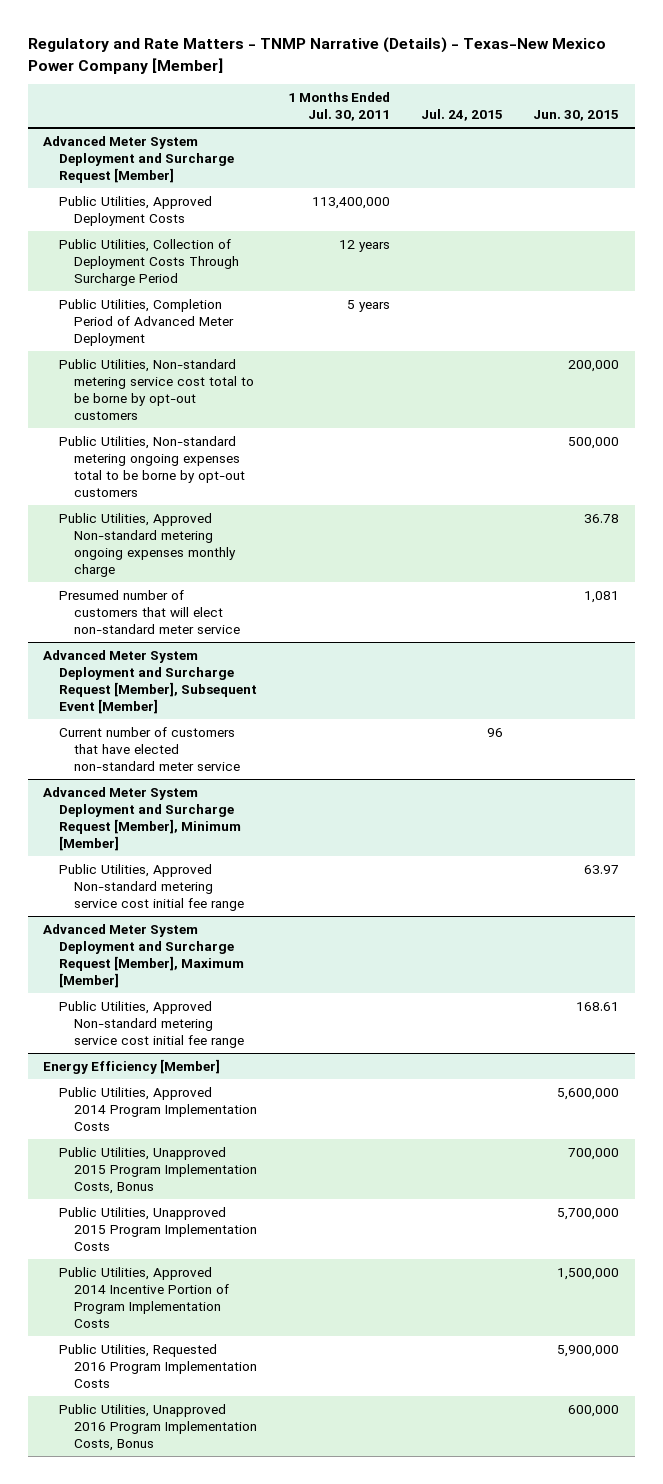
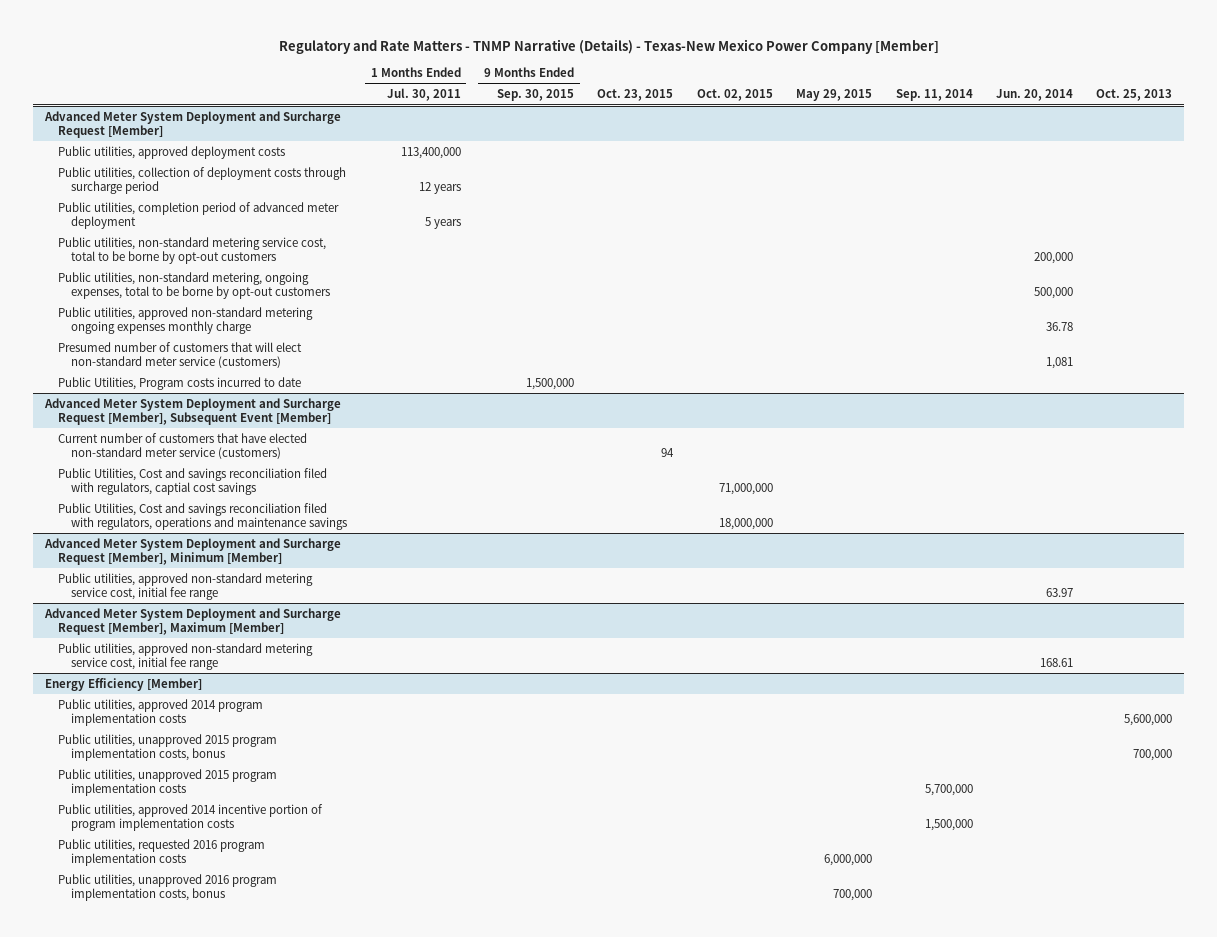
- | 1 Months Ended Jul. 30, 2011 | Jul. 24, 2015 | Jun. 30, 2015
+ | 1 Months Ended Jul. 30, 2011 | 9 Months Ended Sep. 30, 2015 | Oct. 23, 2015 | Oct. 02, 2015 | May 29, 2015 | Sep. 11, 2014 | Jun. 20, 2014 | Oct. 25, 2013
@ Advanced Meter System Deployment and Surcharge Request [Member]
- Public Utilities, Approved Deployment Costs | 113,400,000 | |
- Public Utilities, Collection of Deployment Costs Through Surcharge Period | 12 years | |
- Public Utilities, Completion Period of Advanced Meter Deployment | 5 years | |
- Public Utilities, Non-standard metering service cost total to be borne by opt-out customers | | | 200,000
- Public Utilities, Non-standard metering ongoing expenses total to be borne by opt-out customers | | | 500,000
- Public Utilities, Approved Non-standard metering ongoing expenses monthly charge | | | 36.78
- Presumed number of customers that will elect non-standard meter service | | | 1,081
+ Public utilities, approved deployment costs | 113,400,000 | | | | | | |
+ Public utilities, collection of deployment costs through surcharge period | 12 years | | | | | | |
+ Public utilities, completion period of advanced meter deployment | 5 years | | | | | | |
+ Public utilities, non-standard metering service cost, total to be borne by opt-out customers | | | | | | | 200,000 |
+ Public utilities, non-standard metering, ongoing expenses, total to be borne by opt-out customers | | | | | | | 500,000 |
+ Public utilities, approved non-standard metering ongoing expenses monthly charge | | | | | | | 36.78 |
+ Presumed number of customers that will elect non-standard meter service (customers) | | | | | | | 1,081 |
+ Public Utilities, Program costs incurred to date | | 1,500,000 | | | | | |
@ Advanced Meter System Deployment and Surcharge Request [Member], Subsequent Event [Member]
- Current number of customers that have elected non-standard meter service | | 96 |
+ Current number of customers that have elected non-standard meter service (customers) | | | 94 | | | | |
+ Public Utilities, Cost and savings reconciliation filed with regulators, captial cost savings | | | | 71,000,000 | | | |
+ Public Utilities, Cost and savings reconciliation filed with regulators, operations and maintenance savings | | | | 18,000,000 | | | |
@ Advanced Meter System Deployment and Surcharge Request [Member], Minimum [Member]
- Public Utilities, Approved Non-standard metering service cost initial fee range | | | 63.97
+ Public utilities, approved non-standard metering service cost, initial fee range | | | | | | | 63.97 |
@ Advanced Meter System Deployment and Surcharge Request [Member], Maximum [Member]
- Public Utilities, Approved Non-standard metering service cost initial fee range | | | 168.61
+ Public utilities, approved non-standard metering service cost, initial fee range | | | | | | | 168.61 |
@ Energy Efficiency [Member]
- Public Utilities, Approved 2014 Program Implementation Costs | | | 5,600,000
- Public Utilities, Unapproved 2015 Program Implementation Costs, Bonus | | | 700,000
- Public Utilities, Unapproved 2015 Program Implementation Costs | | | 5,700,000
- Public Utilities, Approved 2014 Incentive Portion of Program Implementation Costs | | | 1,500,000
- Public Utilities, Requested 2016 Program Implementation Costs | | | 5,900,000
- Public Utilities, Unapproved 2016 Program Implementation Costs, Bonus | | | 600,000
+ Public utilities, approved 2014 program implementation costs | | | | | | | | 5,600,000
+ Public utilities, unapproved 2015 program implementation costs, bonus | | | | | | | | 700,000
+ Public utilities, unapproved 2015 program implementation costs | | | | | | 5,700,000 | |
+ Public utilities, approved 2014 incentive portion of program implementation costs | | | | | | 1,500,000 | |
+ Public utilities, requested 2016 program implementation costs | | | | | 6,000,000 | | |
+ Public utilities, unapproved 2016 program implementation costs, bonus | | | | | 700,000 | | |

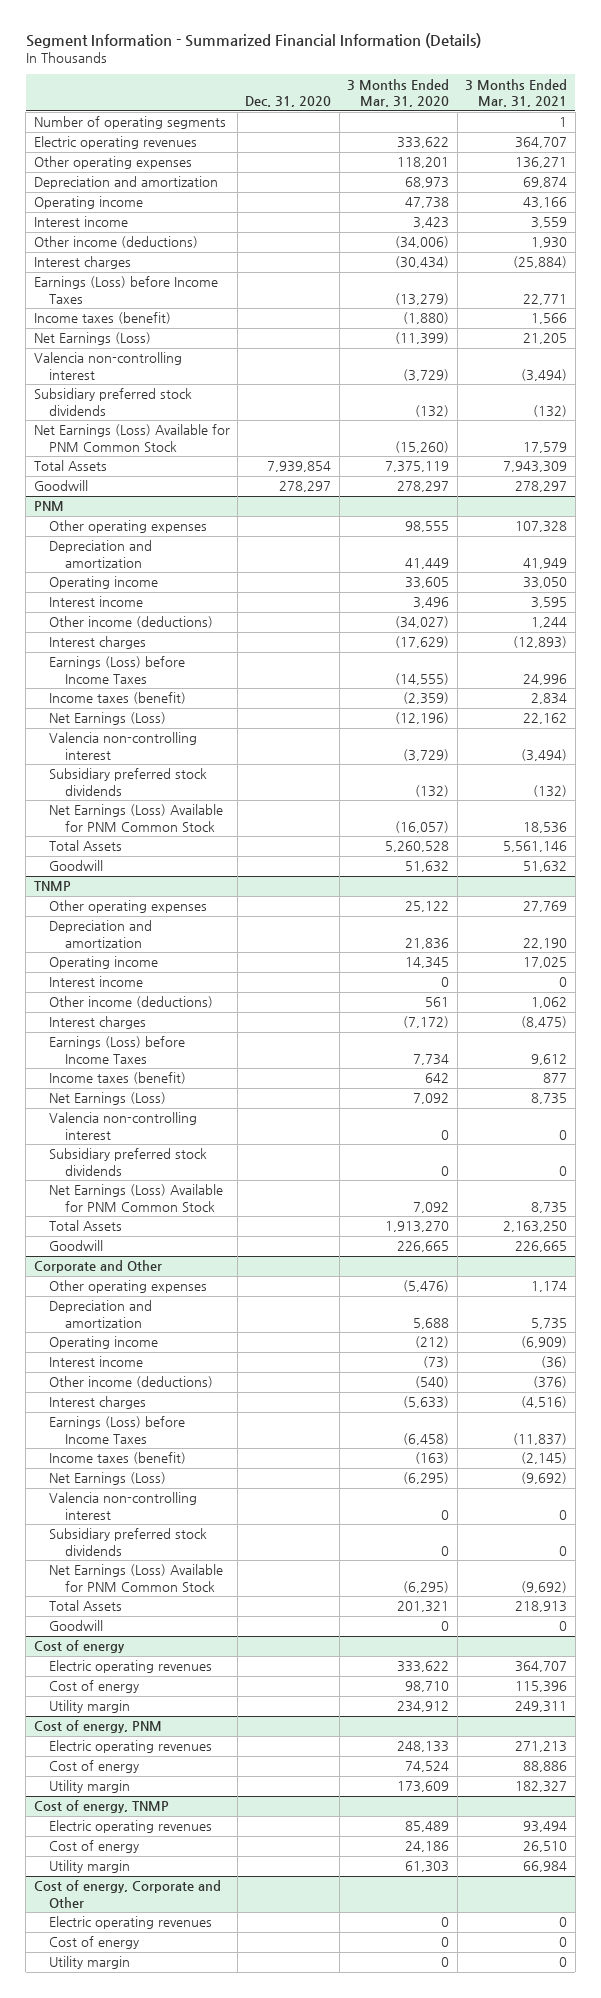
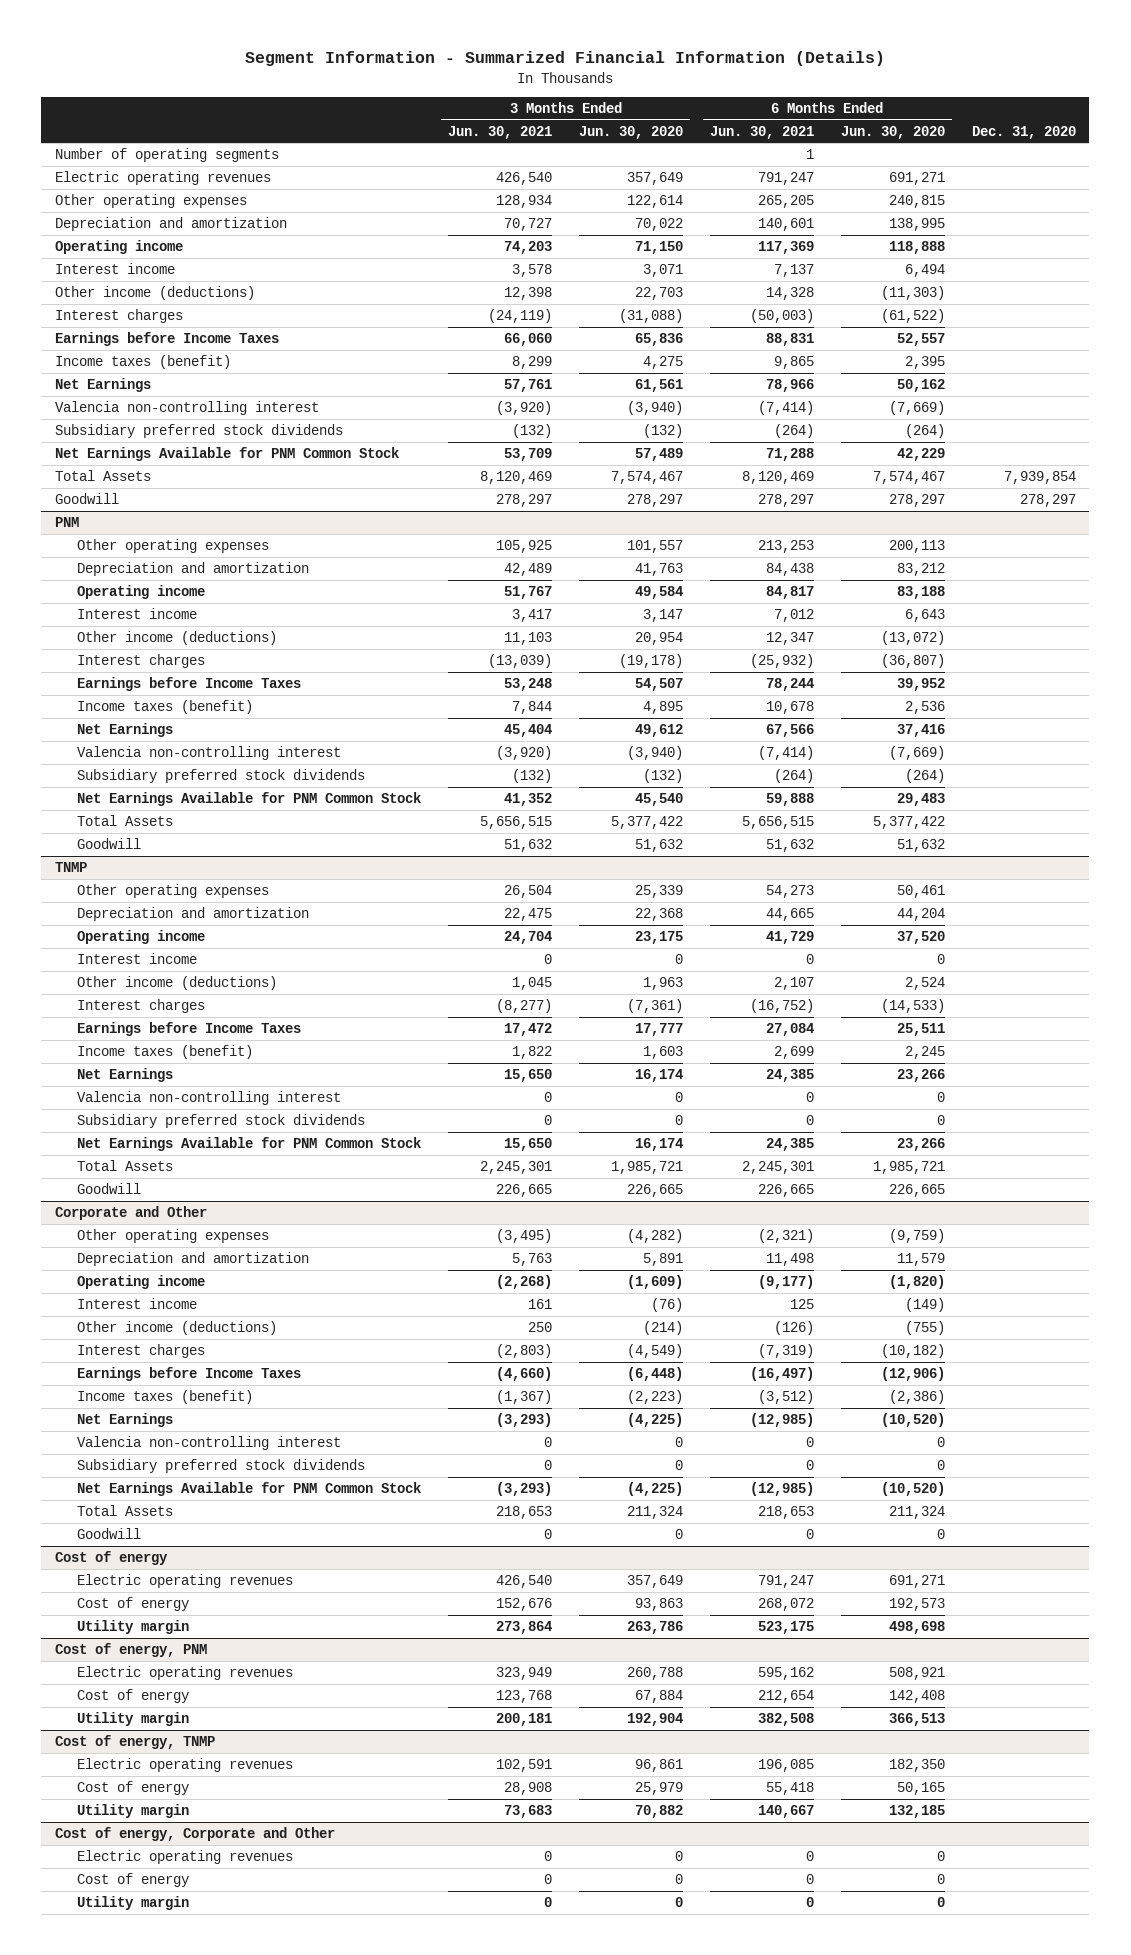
- | Dec. 31, 2020 | 3 Months Ended Mar. 31, 2020 | 3 Months Ended Mar. 31, 2021
+ | 3 Months Ended Jun. 30, 2021 | 3 Months Ended Jun. 30, 2020 | 6 Months Ended Jun. 30, 2021 | 6 Months Ended Jun. 30, 2020 | Dec. 31, 2020
- Earnings (Loss) before Income Taxes | | (13,279) | 22,771
+ Earnings before Income Taxes | 66,060 | 65,836 | 88,831 | 52,557 |
- Net Earnings (Loss) | | (11,399) | 21,205
+ Net Earnings | 57,761 | 61,561 | 78,966 | 50,162 |
- Net Earnings (Loss) Available for PNM Common Stock | | (15,260) | 17,579
+ Net Earnings Available for PNM Common Stock | 53,709 | 57,489 | 71,288 | 42,229 |
@ PNM
- Earnings (Loss) before Income Taxes | | (14,555) | 24,996
+ Earnings before Income Taxes | 53,248 | 54,507 | 78,244 | 39,952 |
- Net Earnings (Loss) | | (12,196) | 22,162
+ Net Earnings | 45,404 | 49,612 | 67,566 | 37,416 |
- Net Earnings (Loss) Available for PNM Common Stock | | (16,057) | 18,536
+ Net Earnings Available for PNM Common Stock | 41,352 | 45,540 | 59,888 | 29,483 |
@ TNMP
- Earnings (Loss) before Income Taxes | | 7,734 | 9,612
+ Earnings before Income Taxes | 17,472 | 17,777 | 27,084 | 25,511 |
- Net Earnings (Loss) | | 7,092 | 8,735
+ Net Earnings | 15,650 | 16,174 | 24,385 | 23,266 |
- Net Earnings (Loss) Available for PNM Common Stock | | 7,092 | 8,735
+ Net Earnings Available for PNM Common Stock | 15,650 | 16,174 | 24,385 | 23,266 |
@ Corporate and Other
- Earnings (Loss) before Income Taxes | | (6,458) | (11,837)
+ Earnings before Income Taxes | (4,660) | (6,448) | (16,497) | (12,906) |
- Net Earnings (Loss) | | (6,295) | (9,692)
+ Net Earnings | (3,293) | (4,225) | (12,985) | (10,520) |
- Net Earnings (Loss) Available for PNM Common Stock | | (6,295) | (9,692)
+ Net Earnings Available for PNM Common Stock | (3,293) | (4,225) | (12,985) | (10,520) |

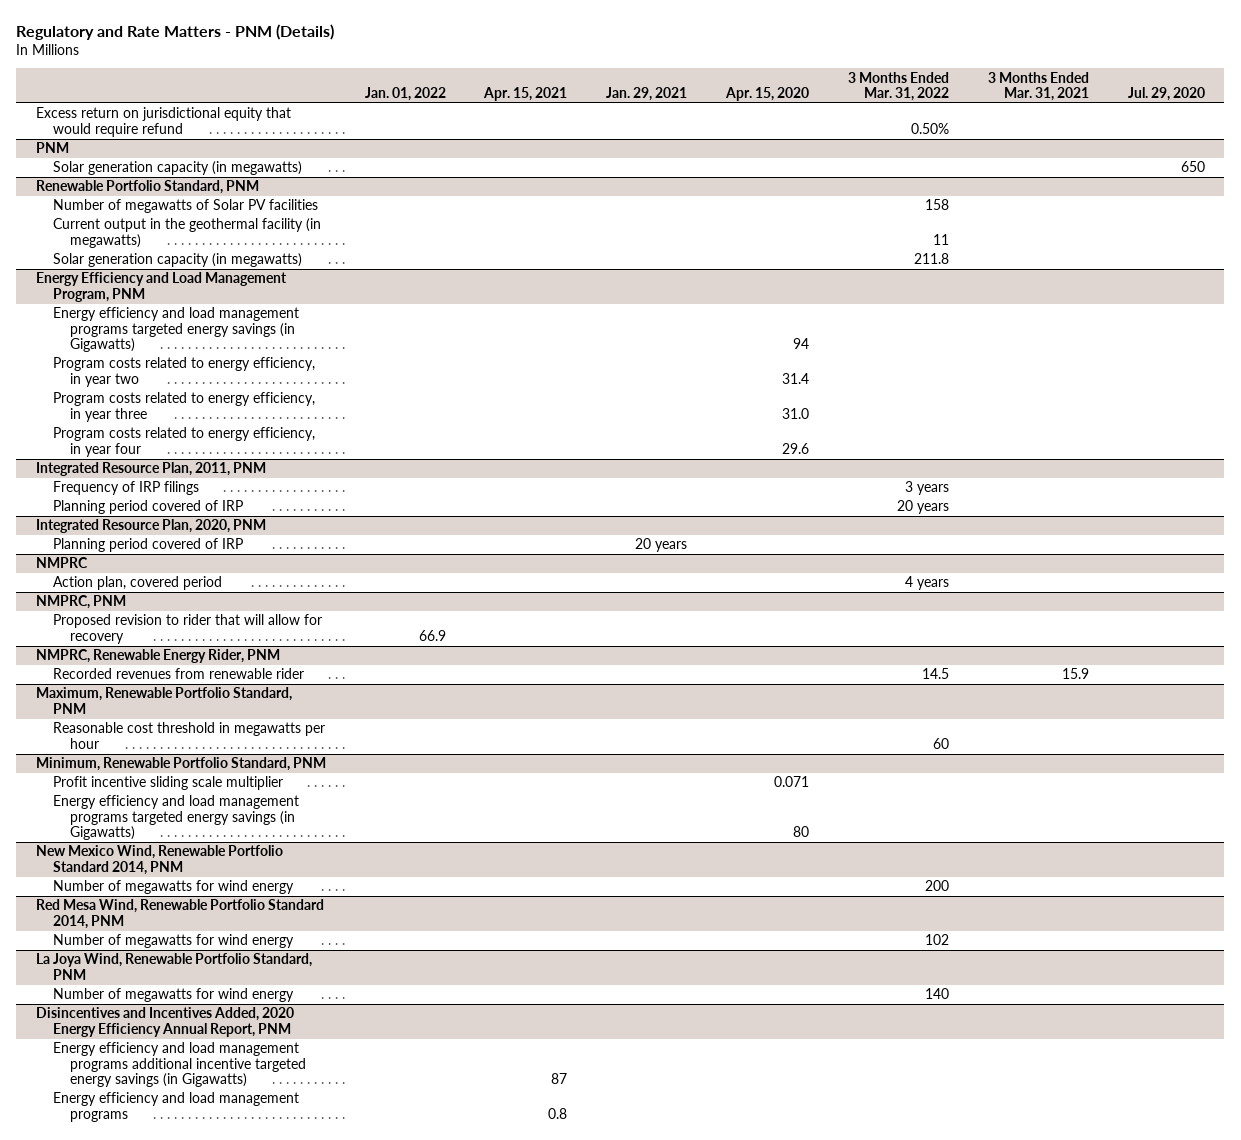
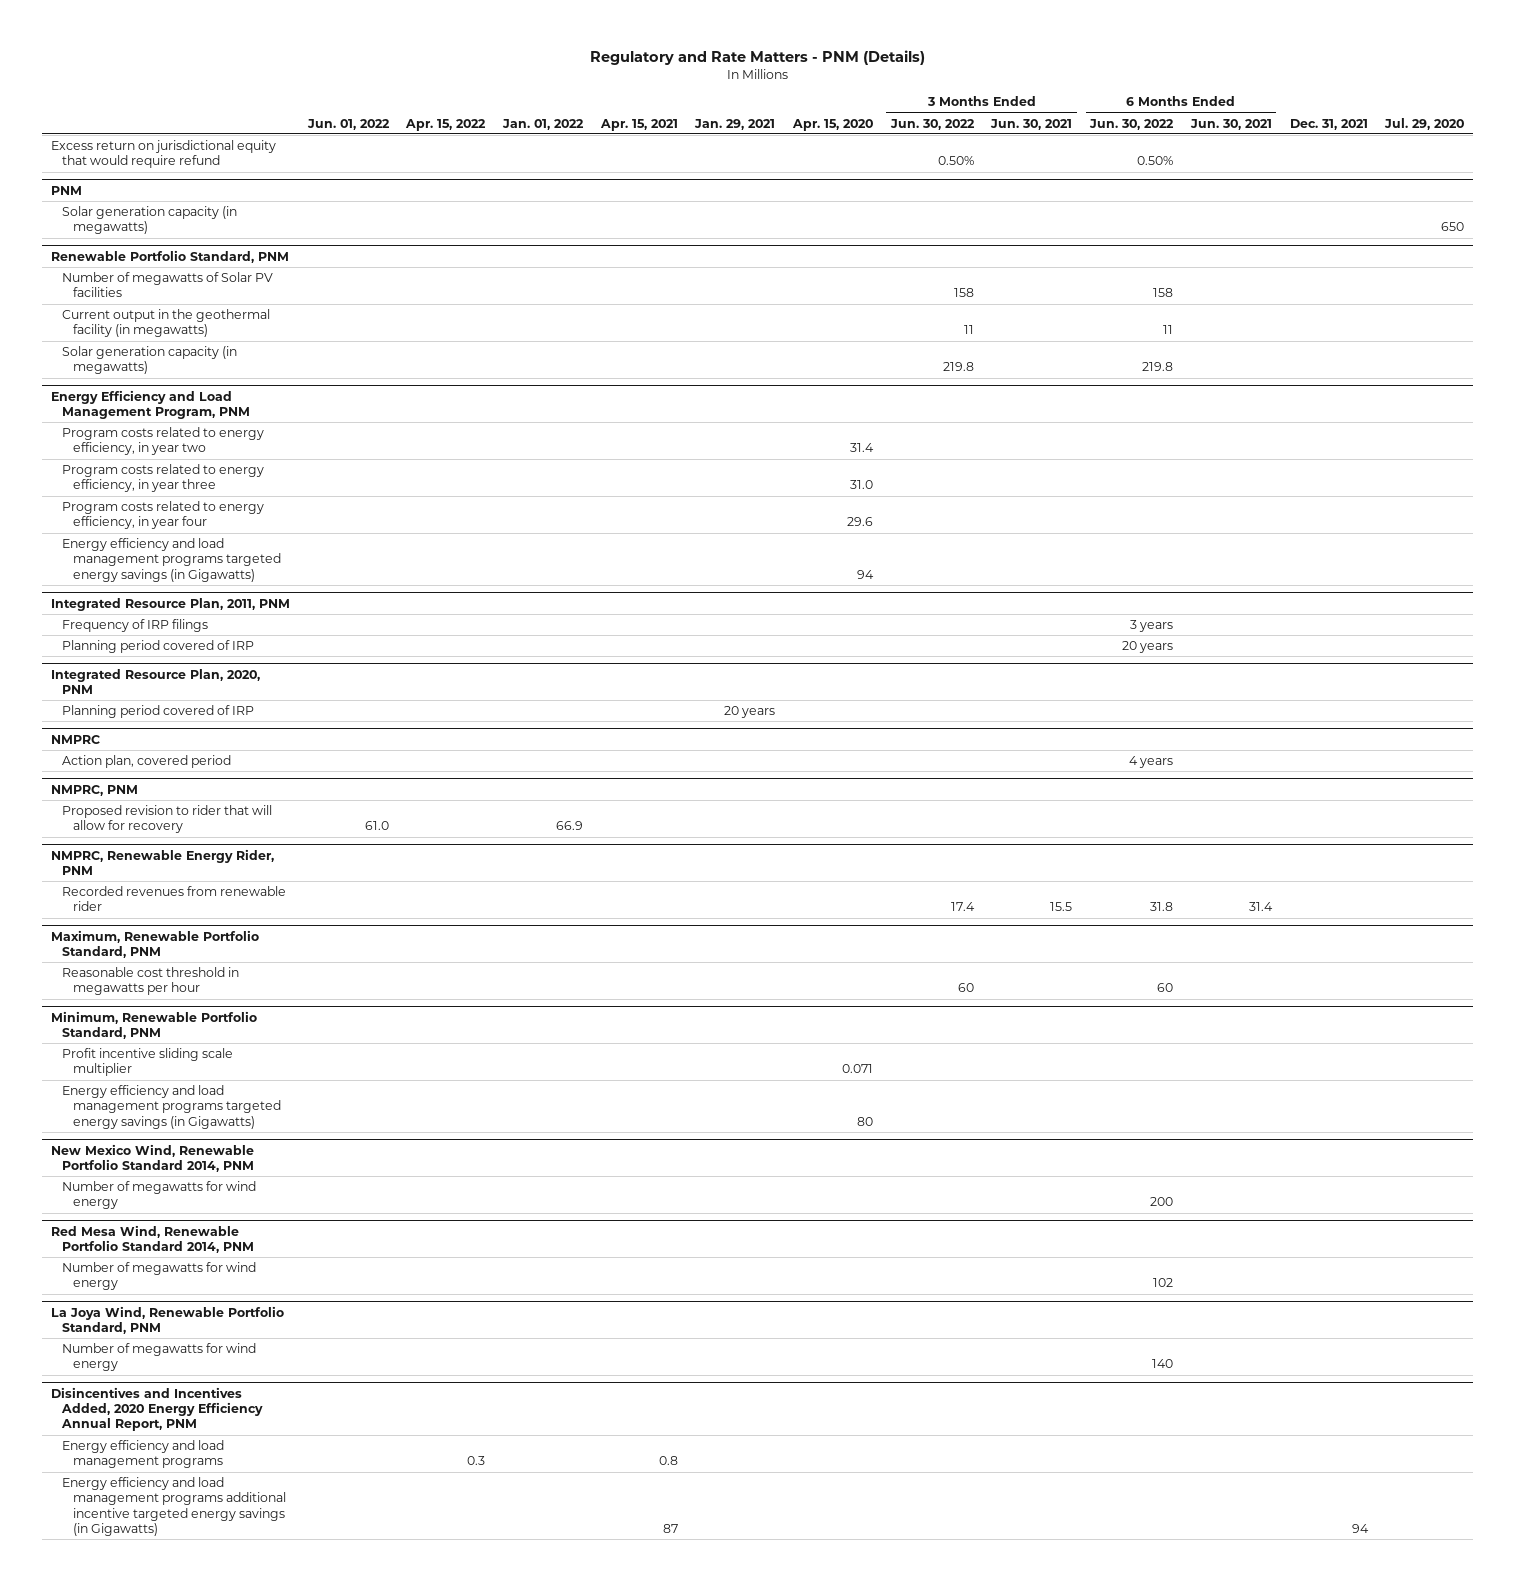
- | Jan. 01, 2022 | Apr. 15, 2021 | Jan. 29, 2021 | Apr. 15, 2020 | 3 Months Ended Mar. 31, 2022 | 3 Months Ended Mar. 31, 2021 | Jul. 29, 2020
+ | Jun. 01, 2022 | Apr. 15, 2022 | Jan. 01, 2022 | Apr. 15, 2021 | Jan. 29, 2021 | Apr. 15, 2020 | 3 Months Ended Jun. 30, 2022 | 3 Months Ended Jun. 30, 2021 | 6 Months Ended Jun. 30, 2022 | 6 Months Ended Jun. 30, 2021 | Dec. 31, 2021 | Jul. 29, 2020
@ Energy Efficiency and Load Management Program, PNM
moved down: Energy efficiency and load management programs targeted energy savings (in Gigawatts) | | | | | | 94 | | | | | |
@ Disincentives and Incentives Added, 2020 Energy Efficiency Annual Report, PNM
moved down: Energy efficiency and load management programs additional incentive targeted energy savings (in Gigawatts) | | | | 87 | | | | | | | 94 |

